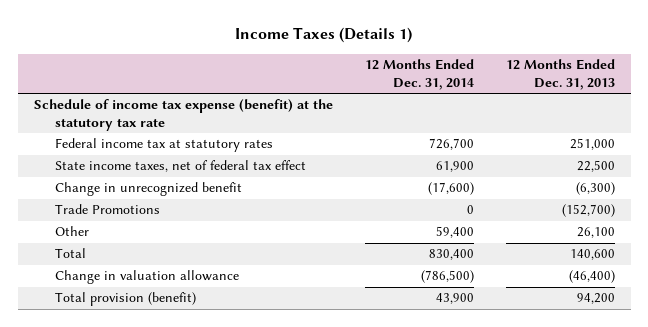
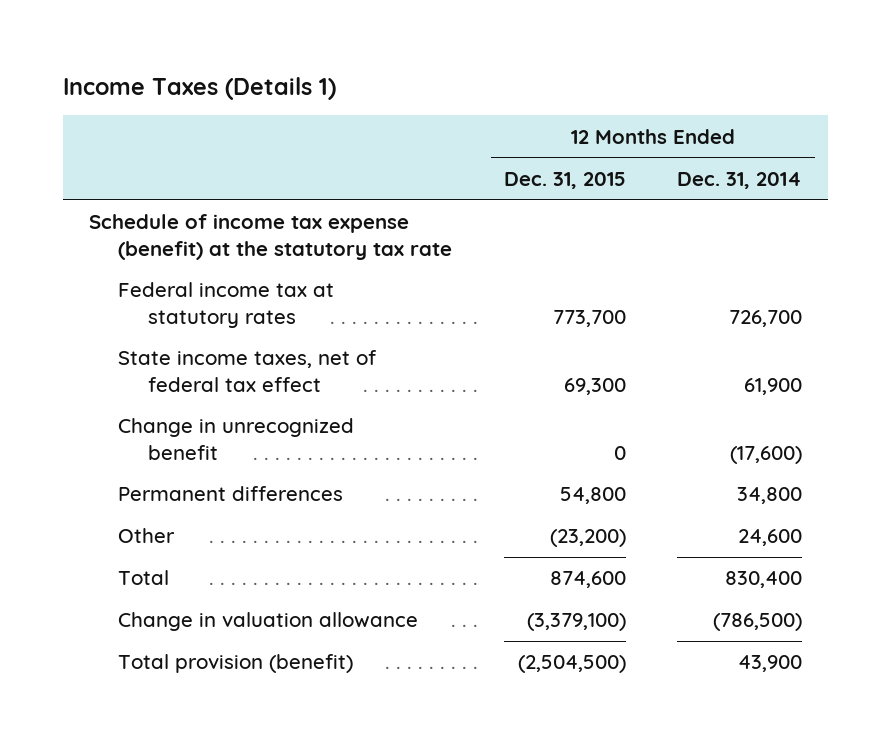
- | 12 Months Ended Dec. 31, 2014 | 12 Months Ended Dec. 31, 2013
+ | 12 Months Ended Dec. 31, 2015 | 12 Months Ended Dec. 31, 2014
- Trade Promotions | 0 | (152,700)
- Other | 59,400 | 26,100
+ Permanent differences | 54,800 | 34,800
+ Other | (23,200) | 24,600

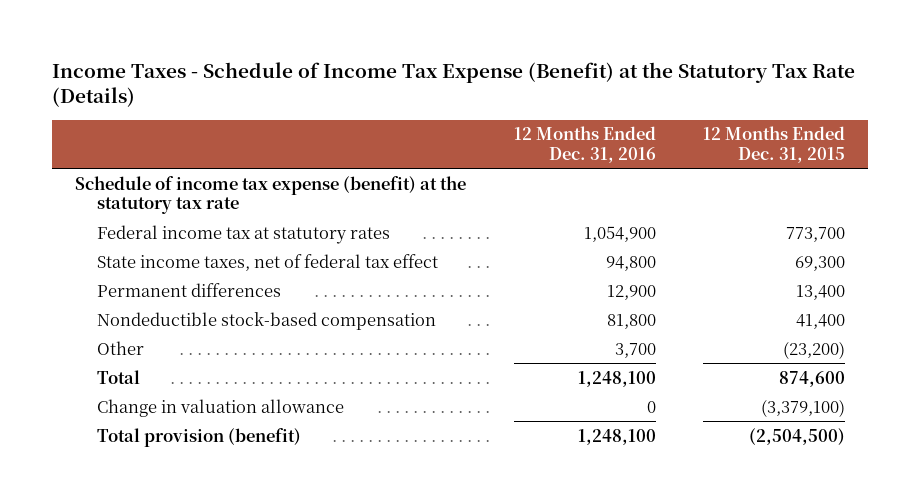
- Income Taxes (Details 1)
+ Income Taxes - Schedule of Income Tax Expense (Benefit) at the Statutory Tax Rate (Details)
- | 12 Months Ended Dec. 31, 2015 | 12 Months Ended Dec. 31, 2014
+ | 12 Months Ended Dec. 31, 2016 | 12 Months Ended Dec. 31, 2015
- Change in unrecognized benefit | 0 | (17,600)
- Permanent differences | 54,800 | 34,800
+ Permanent differences | 12,900 | 13,400
+ Nondeductible stock-based compensation | 81,800 | 41,400

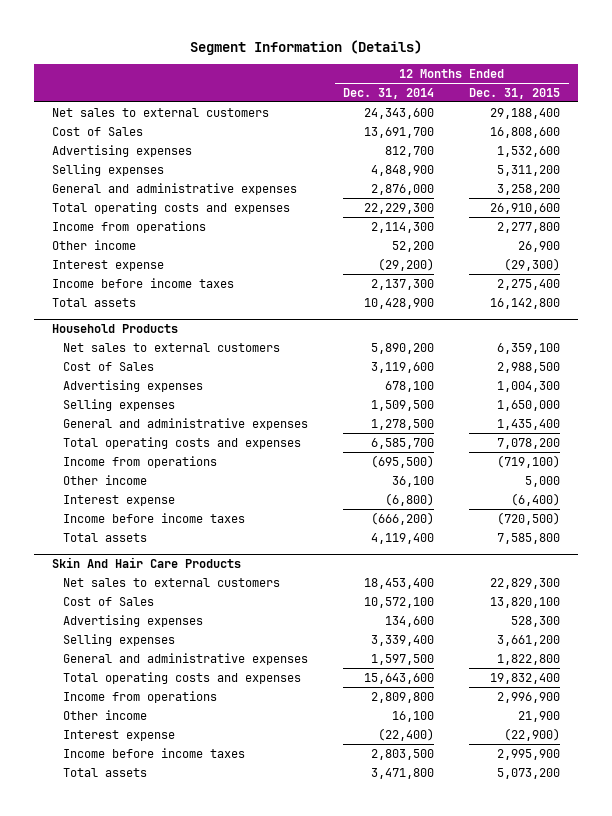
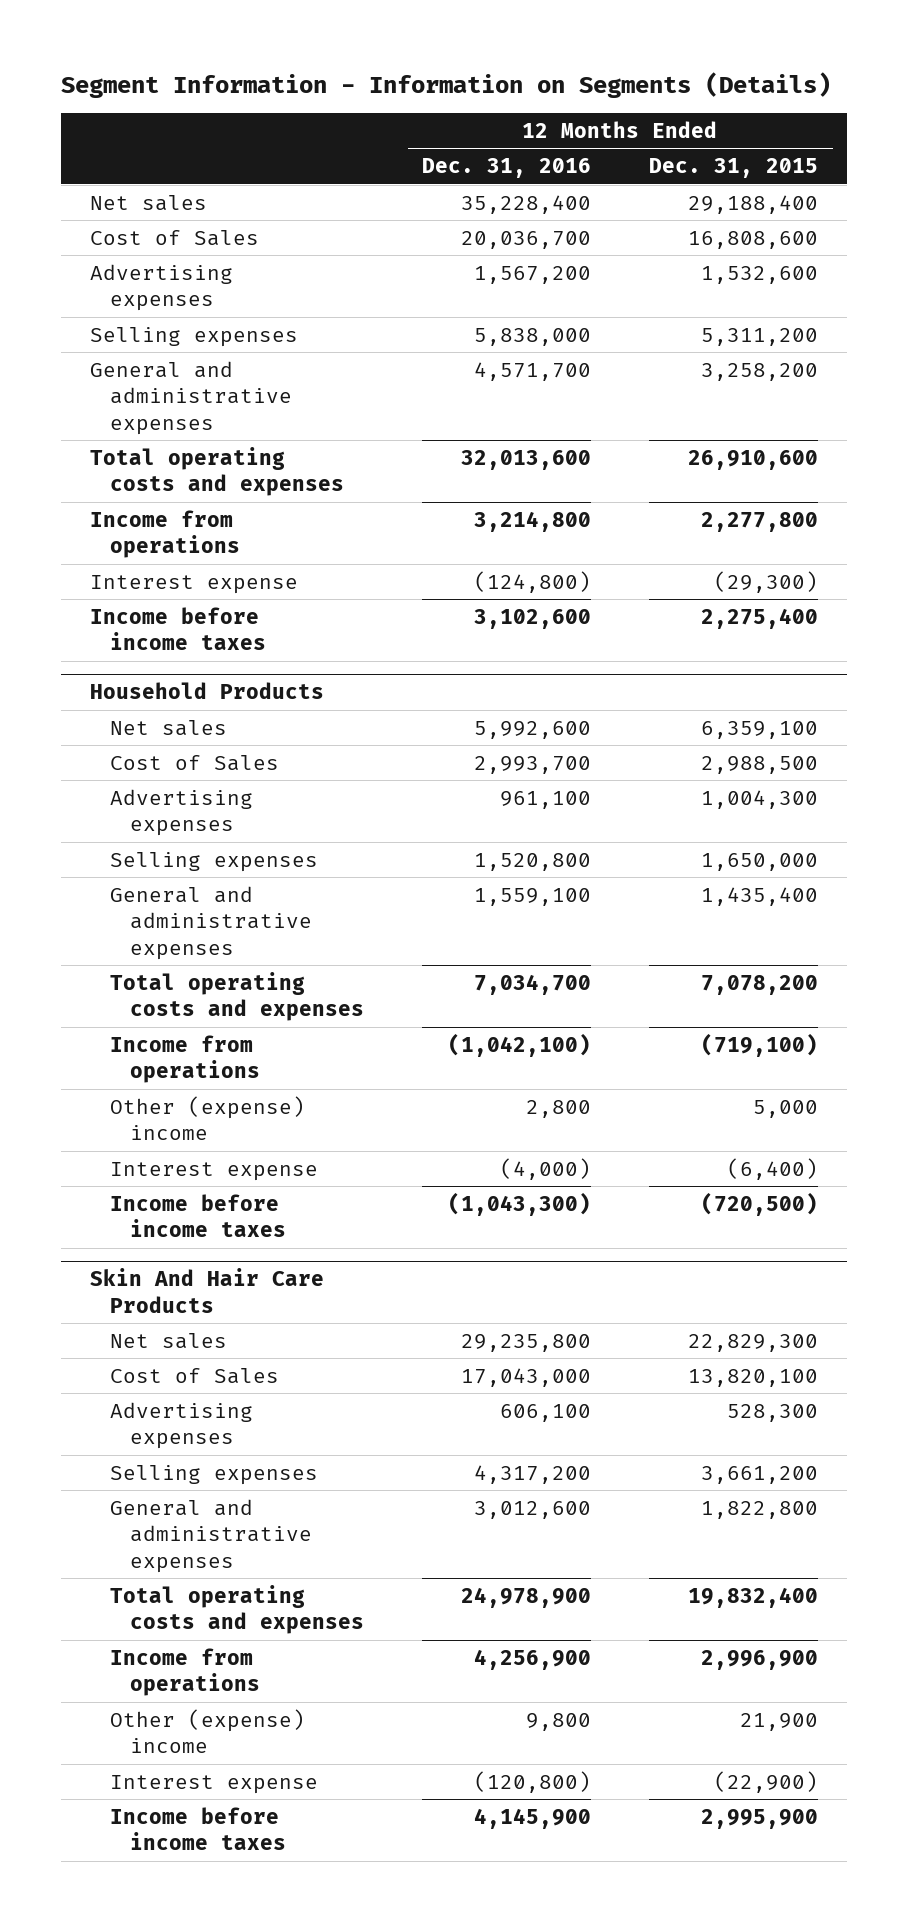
- Segment Information (Details)
+ Segment Information - Information on Segments (Details)
- | 12 Months Ended Dec. 31, 2014 | 12 Months Ended Dec. 31, 2015
+ | 12 Months Ended Dec. 31, 2016 | 12 Months Ended Dec. 31, 2015
- Net sales to external customers | 24,343,600 | 29,188,400
+ Net sales | 35,228,400 | 29,188,400
- Other income | 52,200 | 26,900
- Total assets | 10,428,900 | 16,142,800
@ Household Products
- Net sales to external customers | 5,890,200 | 6,359,100
+ Net sales | 5,992,600 | 6,359,100
- Other income | 36,100 | 5,000
+ Other (expense) income | 2,800 | 5,000
- Total assets | 4,119,400 | 7,585,800
@ Skin And Hair Care Products
- Net sales to external customers | 18,453,400 | 22,829,300
+ Net sales | 29,235,800 | 22,829,300
- Other income | 16,100 | 21,900
+ Other (expense) income | 9,800 | 21,900
- Total assets | 3,471,800 | 5,073,200

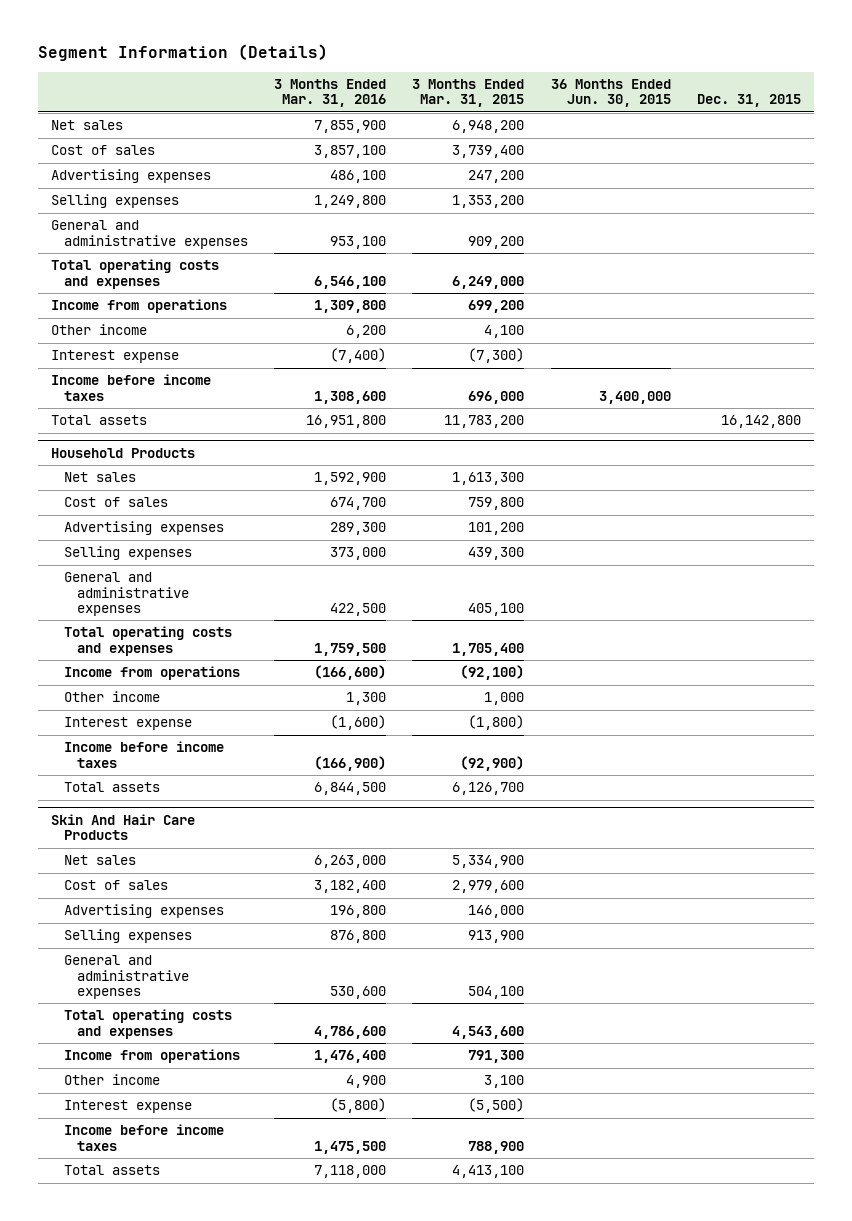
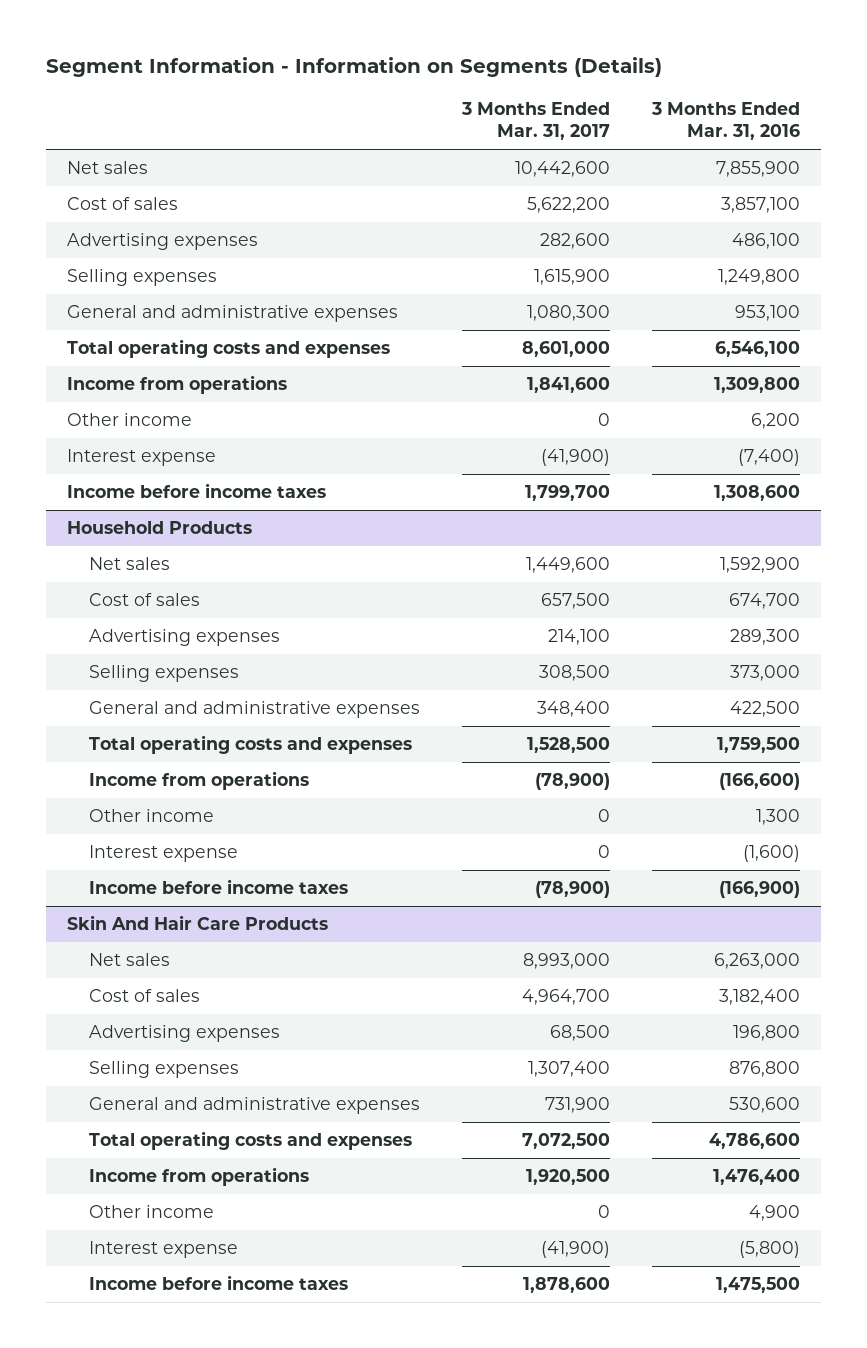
- Segment Information (Details)
+ Segment Information - Information on Segments (Details)
- | 3 Months Ended Mar. 31, 2016 | 3 Months Ended Mar. 31, 2015 | 36 Months Ended Jun. 30, 2015 | Dec. 31, 2015
+ | 3 Months Ended Mar. 31, 2017 | 3 Months Ended Mar. 31, 2016
- Total assets | 16,951,800 | 11,783,200 | | 16,142,800
@ Household Products
- Total assets | 6,844,500 | 6,126,700 | |
@ Skin And Hair Care Products
- Total assets | 7,118,000 | 4,413,100 | |

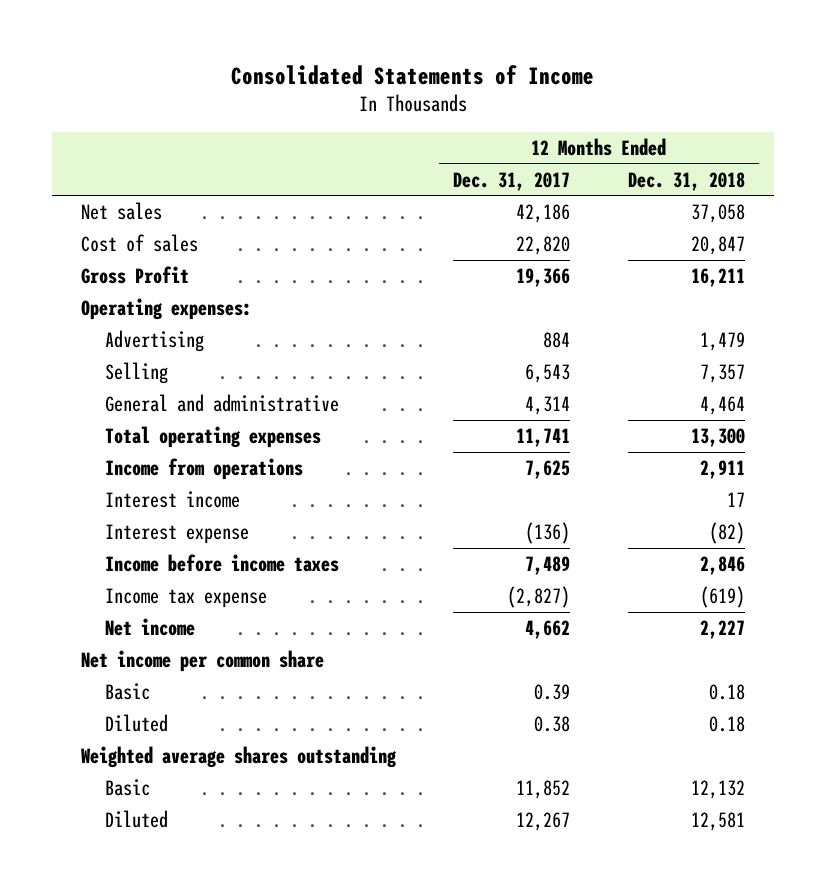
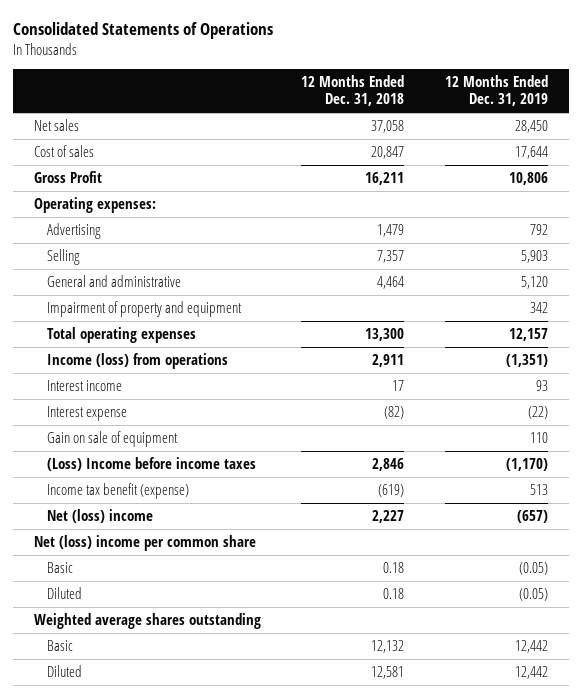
- Consolidated Statements of Income
+ Consolidated Statements of Operations
- | 12 Months Ended Dec. 31, 2017 | 12 Months Ended Dec. 31, 2018
+ | 12 Months Ended Dec. 31, 2018 | 12 Months Ended Dec. 31, 2019
+ Impairment of property and equipment | | 342
- Income from operations | 7,625 | 2,911
+ Income (loss) from operations | 2,911 | (1,351)
- Income before income taxes | 7,489 | 2,846
- Income tax expense | (2,827) | (619)
- Net income | 4,662 | 2,227
- Net income per common share
+ Gain on sale of equipment | | 110
+ (Loss) Income before income taxes | 2,846 | (1,170)
+ Income tax benefit (expense) | (619) | 513
+ Net (loss) income | 2,227 | (657)
+ Net (loss) income per common share

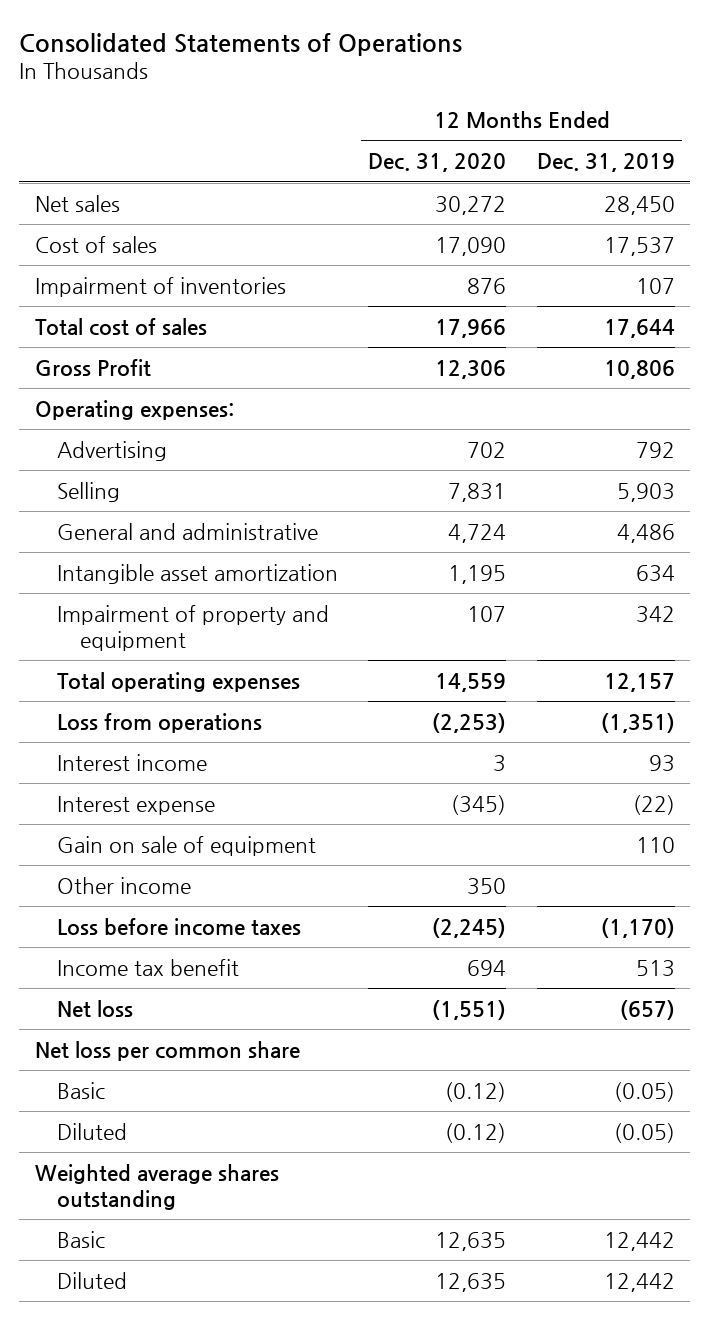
- | 12 Months Ended Dec. 31, 2018 | 12 Months Ended Dec. 31, 2019
+ | 12 Months Ended Dec. 31, 2020 | 12 Months Ended Dec. 31, 2019
- Cost of sales | 20,847 | 17,644
+ Cost of sales | 17,090 | 17,537
+ Impairment of inventories | 876 | 107
+ Total cost of sales | 17,966 | 17,644
- General and administrative | 4,464 | 5,120
+ General and administrative | 4,724 | 4,486
+ Intangible asset amortization | 1,195 | 634
- Income (loss) from operations | 2,911 | (1,351)
+ Loss from operations | (2,253) | (1,351)
- (Loss) Income before income taxes | 2,846 | (1,170)
- Income tax benefit (expense) | (619) | 513
- Net (loss) income | 2,227 | (657)
- Net (loss) income per common share
+ Other income | 350 |
+ Loss before income taxes | (2,245) | (1,170)
+ Income tax benefit | 694 | 513
+ Net loss | (1,551) | (657)
+ Net loss per common share

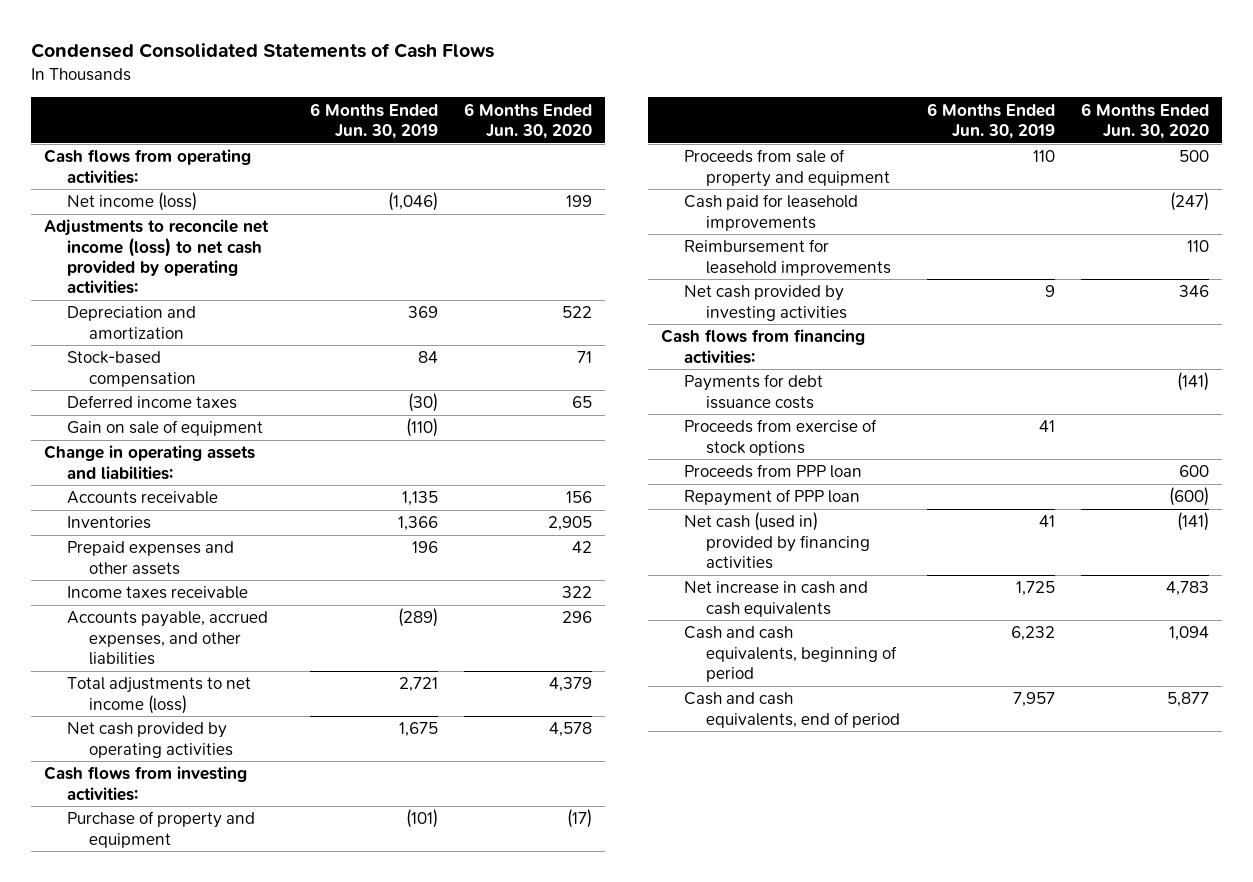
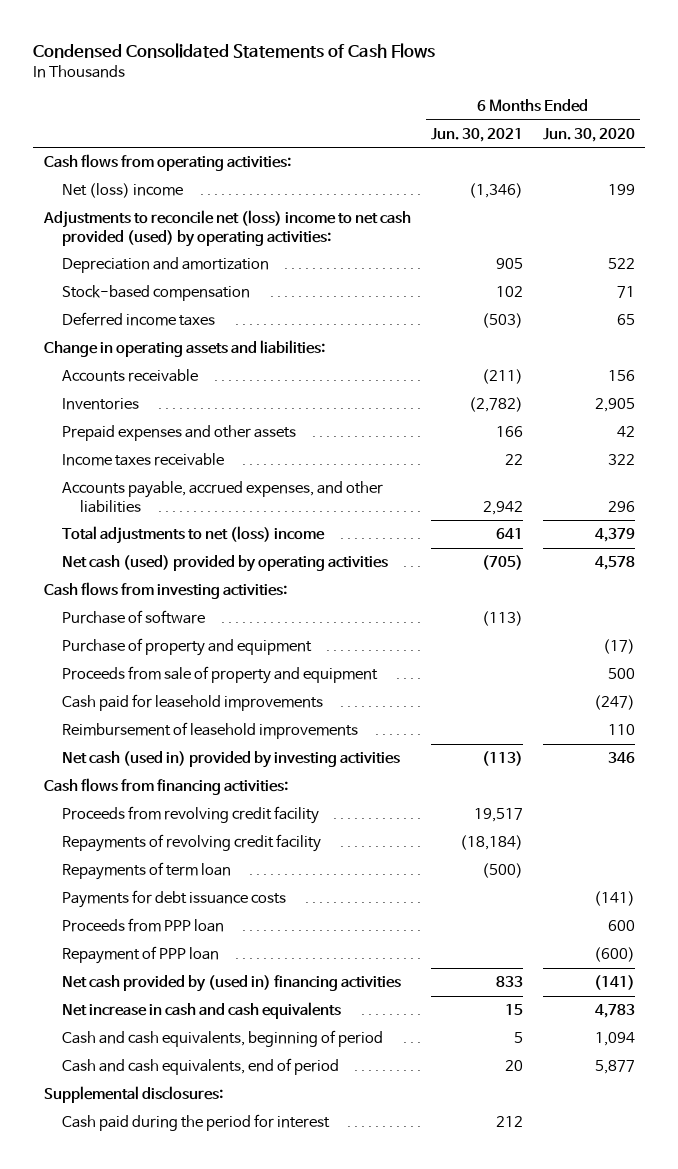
- | 6 Months Ended Jun. 30, 2019 | 6 Months Ended Jun. 30, 2020
+ | 6 Months Ended Jun. 30, 2021 | 6 Months Ended Jun. 30, 2020
- Net income (loss) | (1,046) | 199
- Adjustments to reconcile net income (loss) to net cash provided by operating activities:
+ Net (loss) income | (1,346) | 199
+ Adjustments to reconcile net (loss) income to net cash provided (used) by operating activities:
- Gain on sale of equipment | (110) |
- Total adjustments to net income (loss) | 2,721 | 4,379
- Net cash provided by operating activities | 1,675 | 4,578
+ Total adjustments to net (loss) income | 641 | 4,379
+ Net cash (used) provided by operating activities | (705) | 4,578
+ Purchase of software | (113) |
- Reimbursement for leasehold improvements | | 110
- Net cash provided by investing activities | 9 | 346
+ Reimbursement of leasehold improvements | | 110
+ Net cash (used in) provided by investing activities | (113) | 346
+ Proceeds from revolving credit facility | 19,517 |
+ Repayments of revolving credit facility | (18,184) |
+ Repayments of term loan | (500) |
- Proceeds from exercise of stock options | 41 |
- Net cash (used in) provided by financing activities | 41 | (141)
+ Net cash provided by (used in) financing activities | 833 | (141)
+ Supplemental disclosures:
+ Cash paid during the period for interest | 212 |

